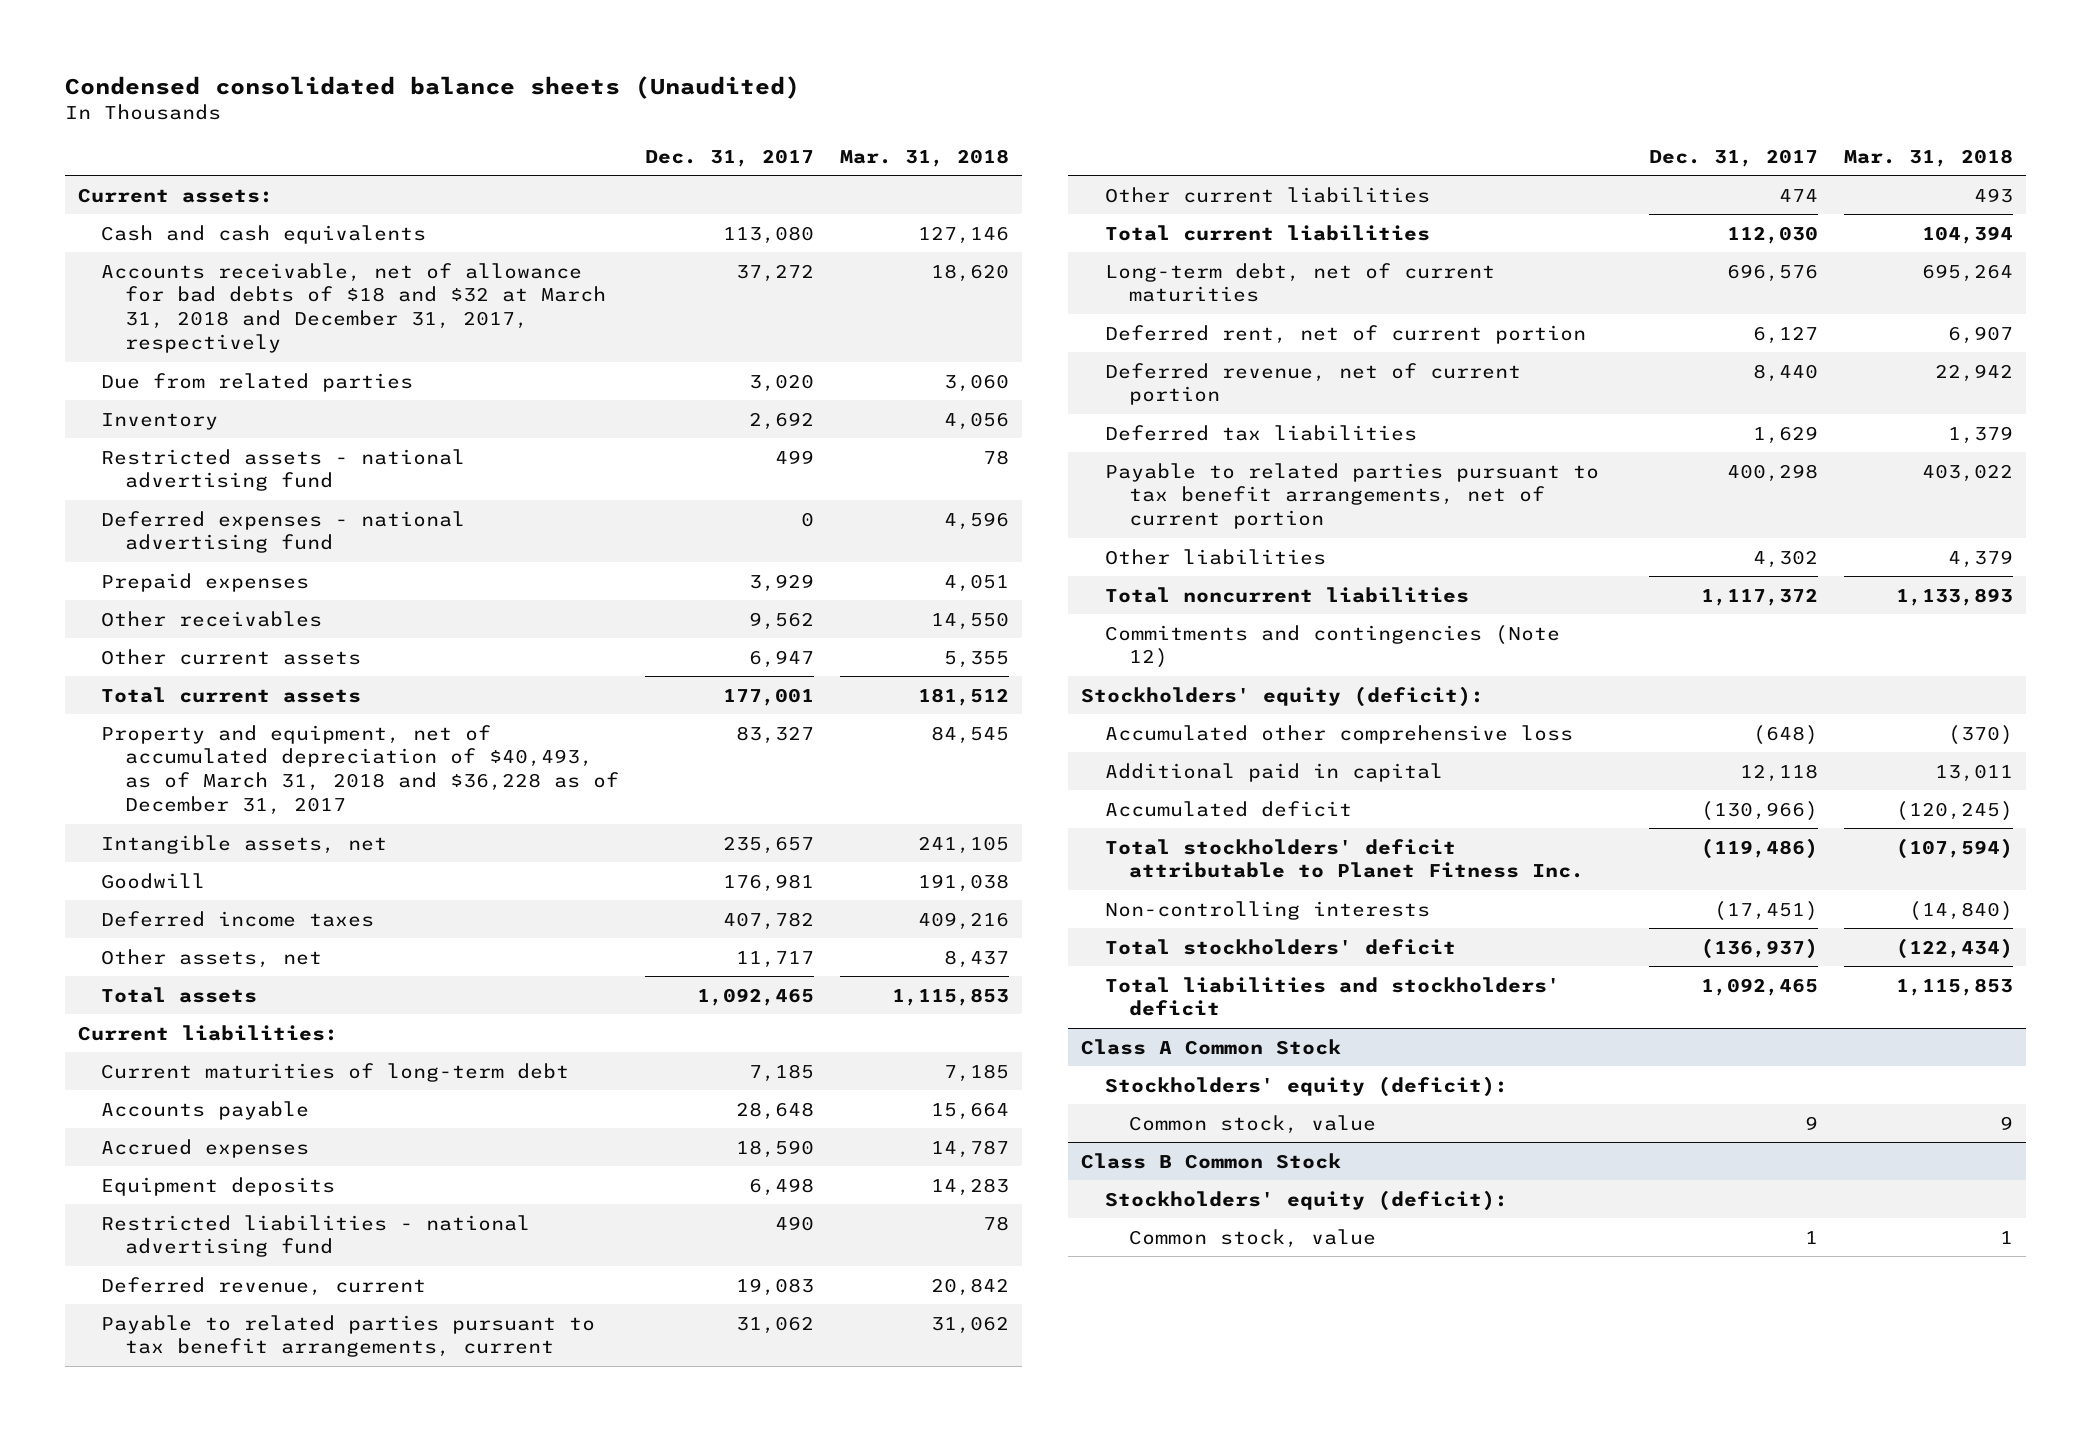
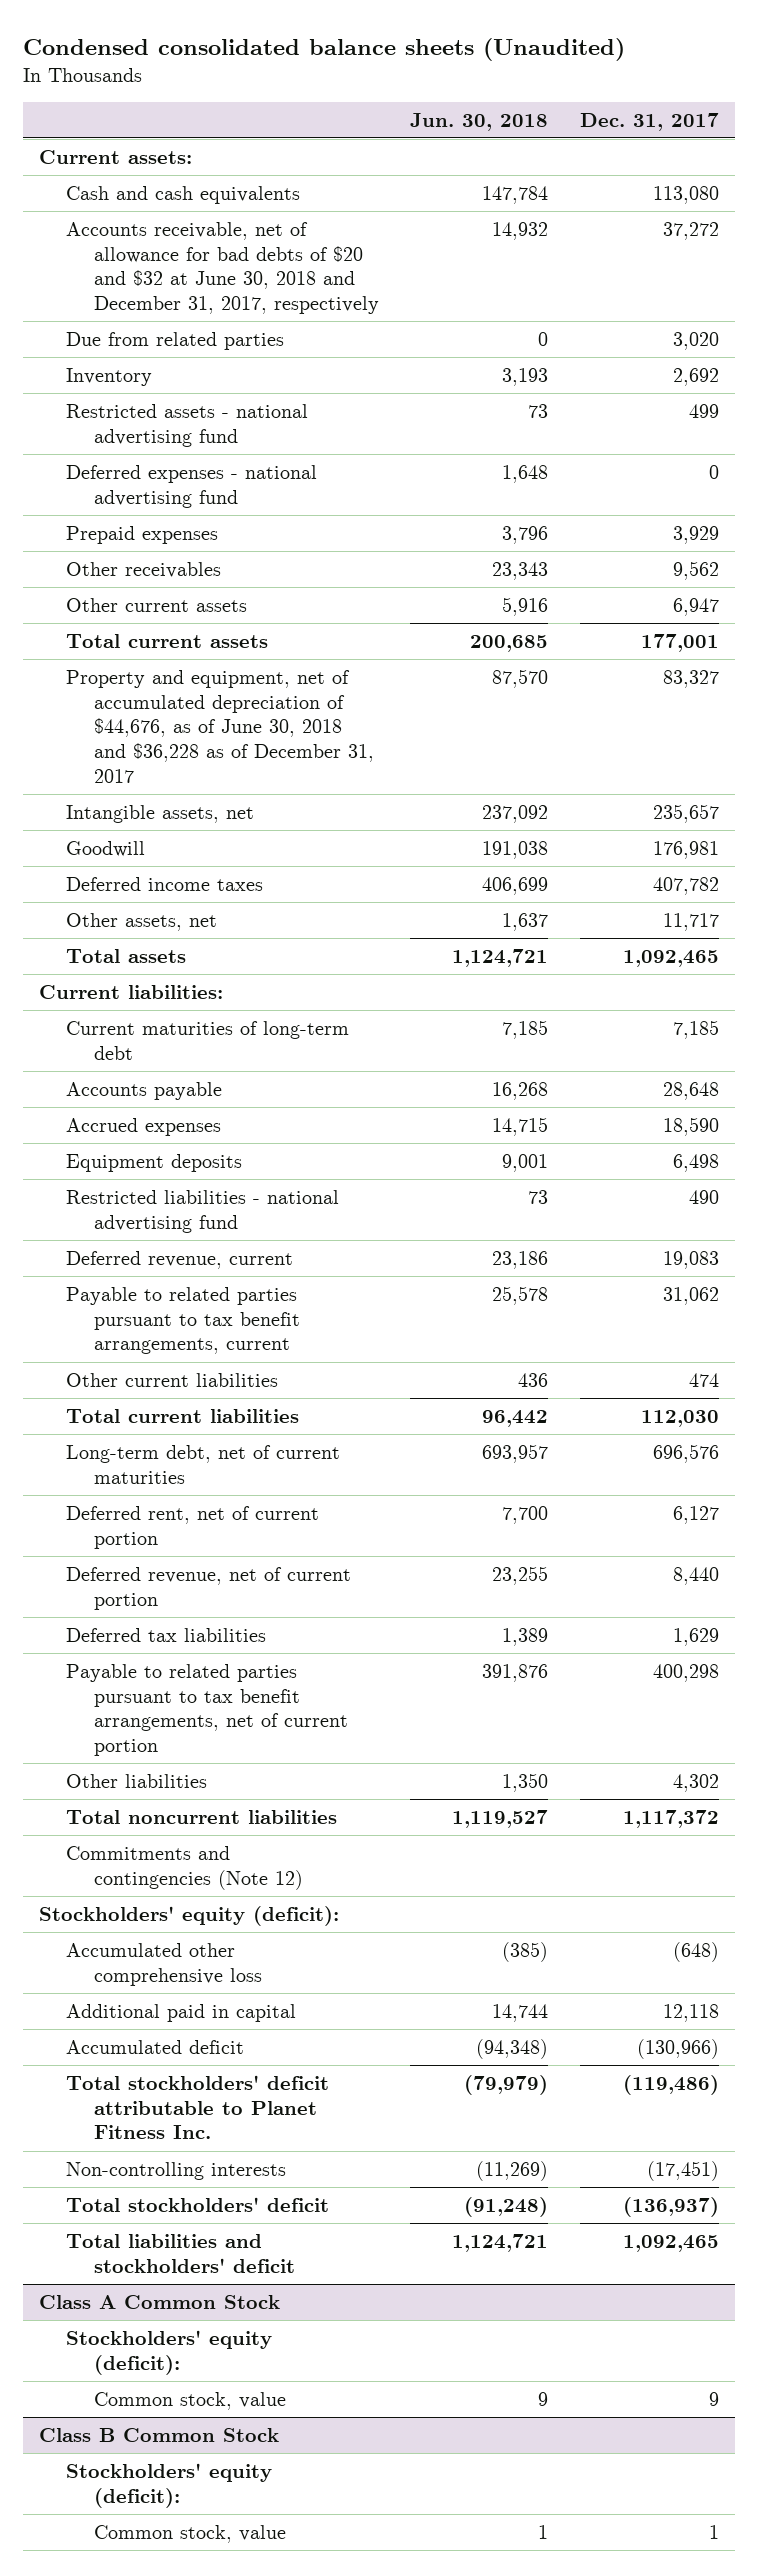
- | Dec. 31, 2017 | Mar. 31, 2018
+ | Jun. 30, 2018 | Dec. 31, 2017
- Accounts receivable, net of allowance for bad debts of $18 and $32 at March 31, 2018 and December 31, 2017, respectively | 37,272 | 18,620
+ Accounts receivable, net of allowance for bad debts of $20 and $32 at June 30, 2018 and December 31, 2017, respectively | 14,932 | 37,272
- Property and equipment, net of accumulated depreciation of $40,493, as of March 31, 2018 and $36,228 as of December 31, 2017 | 83,327 | 84,545
+ Property and equipment, net of accumulated depreciation of $44,676, as of June 30, 2018 and $36,228 as of December 31, 2017 | 87,570 | 83,327

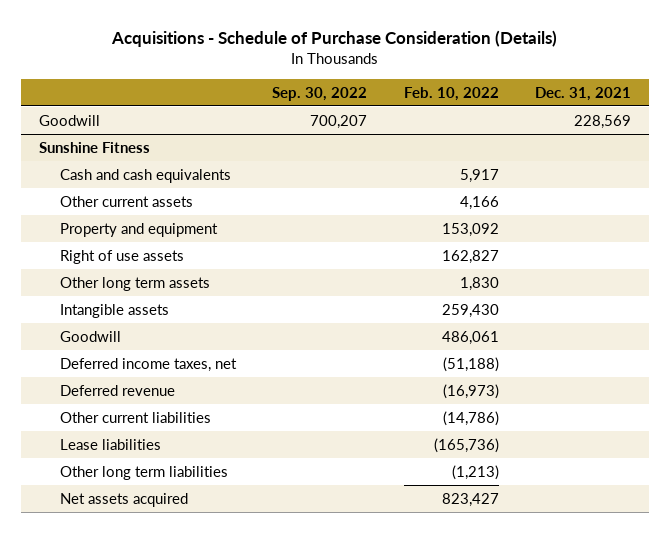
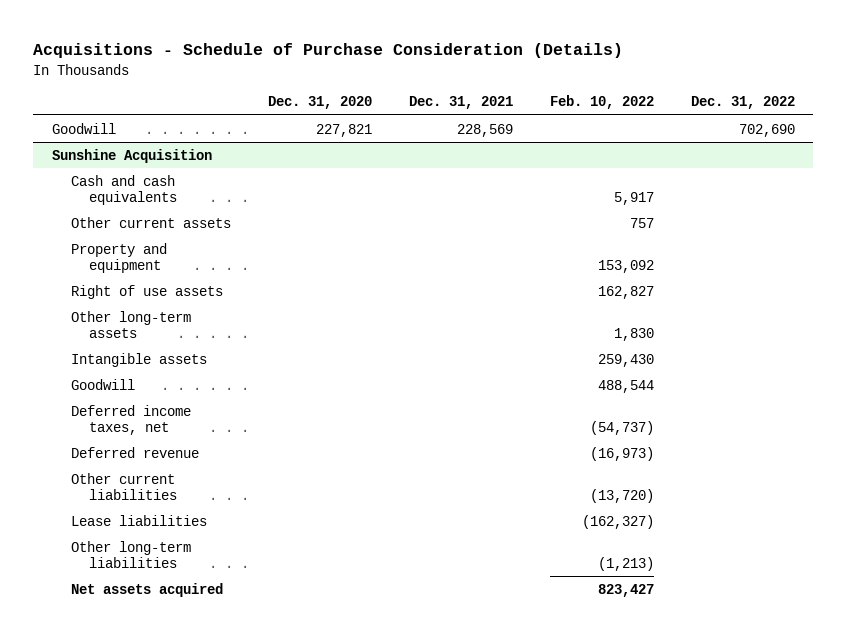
- | Sep. 30, 2022 | Feb. 10, 2022 | Dec. 31, 2021
+ | Dec. 31, 2020 | Dec. 31, 2021 | Feb. 10, 2022 | Dec. 31, 2022
- Sunshine Fitness
+ Sunshine Acquisition
- Other current assets | | 4,166 |
+ Other current assets | | | 757 |
- Other long term assets | | 1,830 |
+ Other long-term assets | | | 1,830 |
- Goodwill | | 486,061 |
- Deferred income taxes, net | | (51,188) |
+ Goodwill | | | 488,544 |
+ Deferred income taxes, net | | | (54,737) |
- Other current liabilities | | (14,786) |
- Lease liabilities | | (165,736) |
- Other long term liabilities | | (1,213) |
+ Other current liabilities | | | (13,720) |
+ Lease liabilities | | | (162,327) |
+ Other long-term liabilities | | | (1,213) |

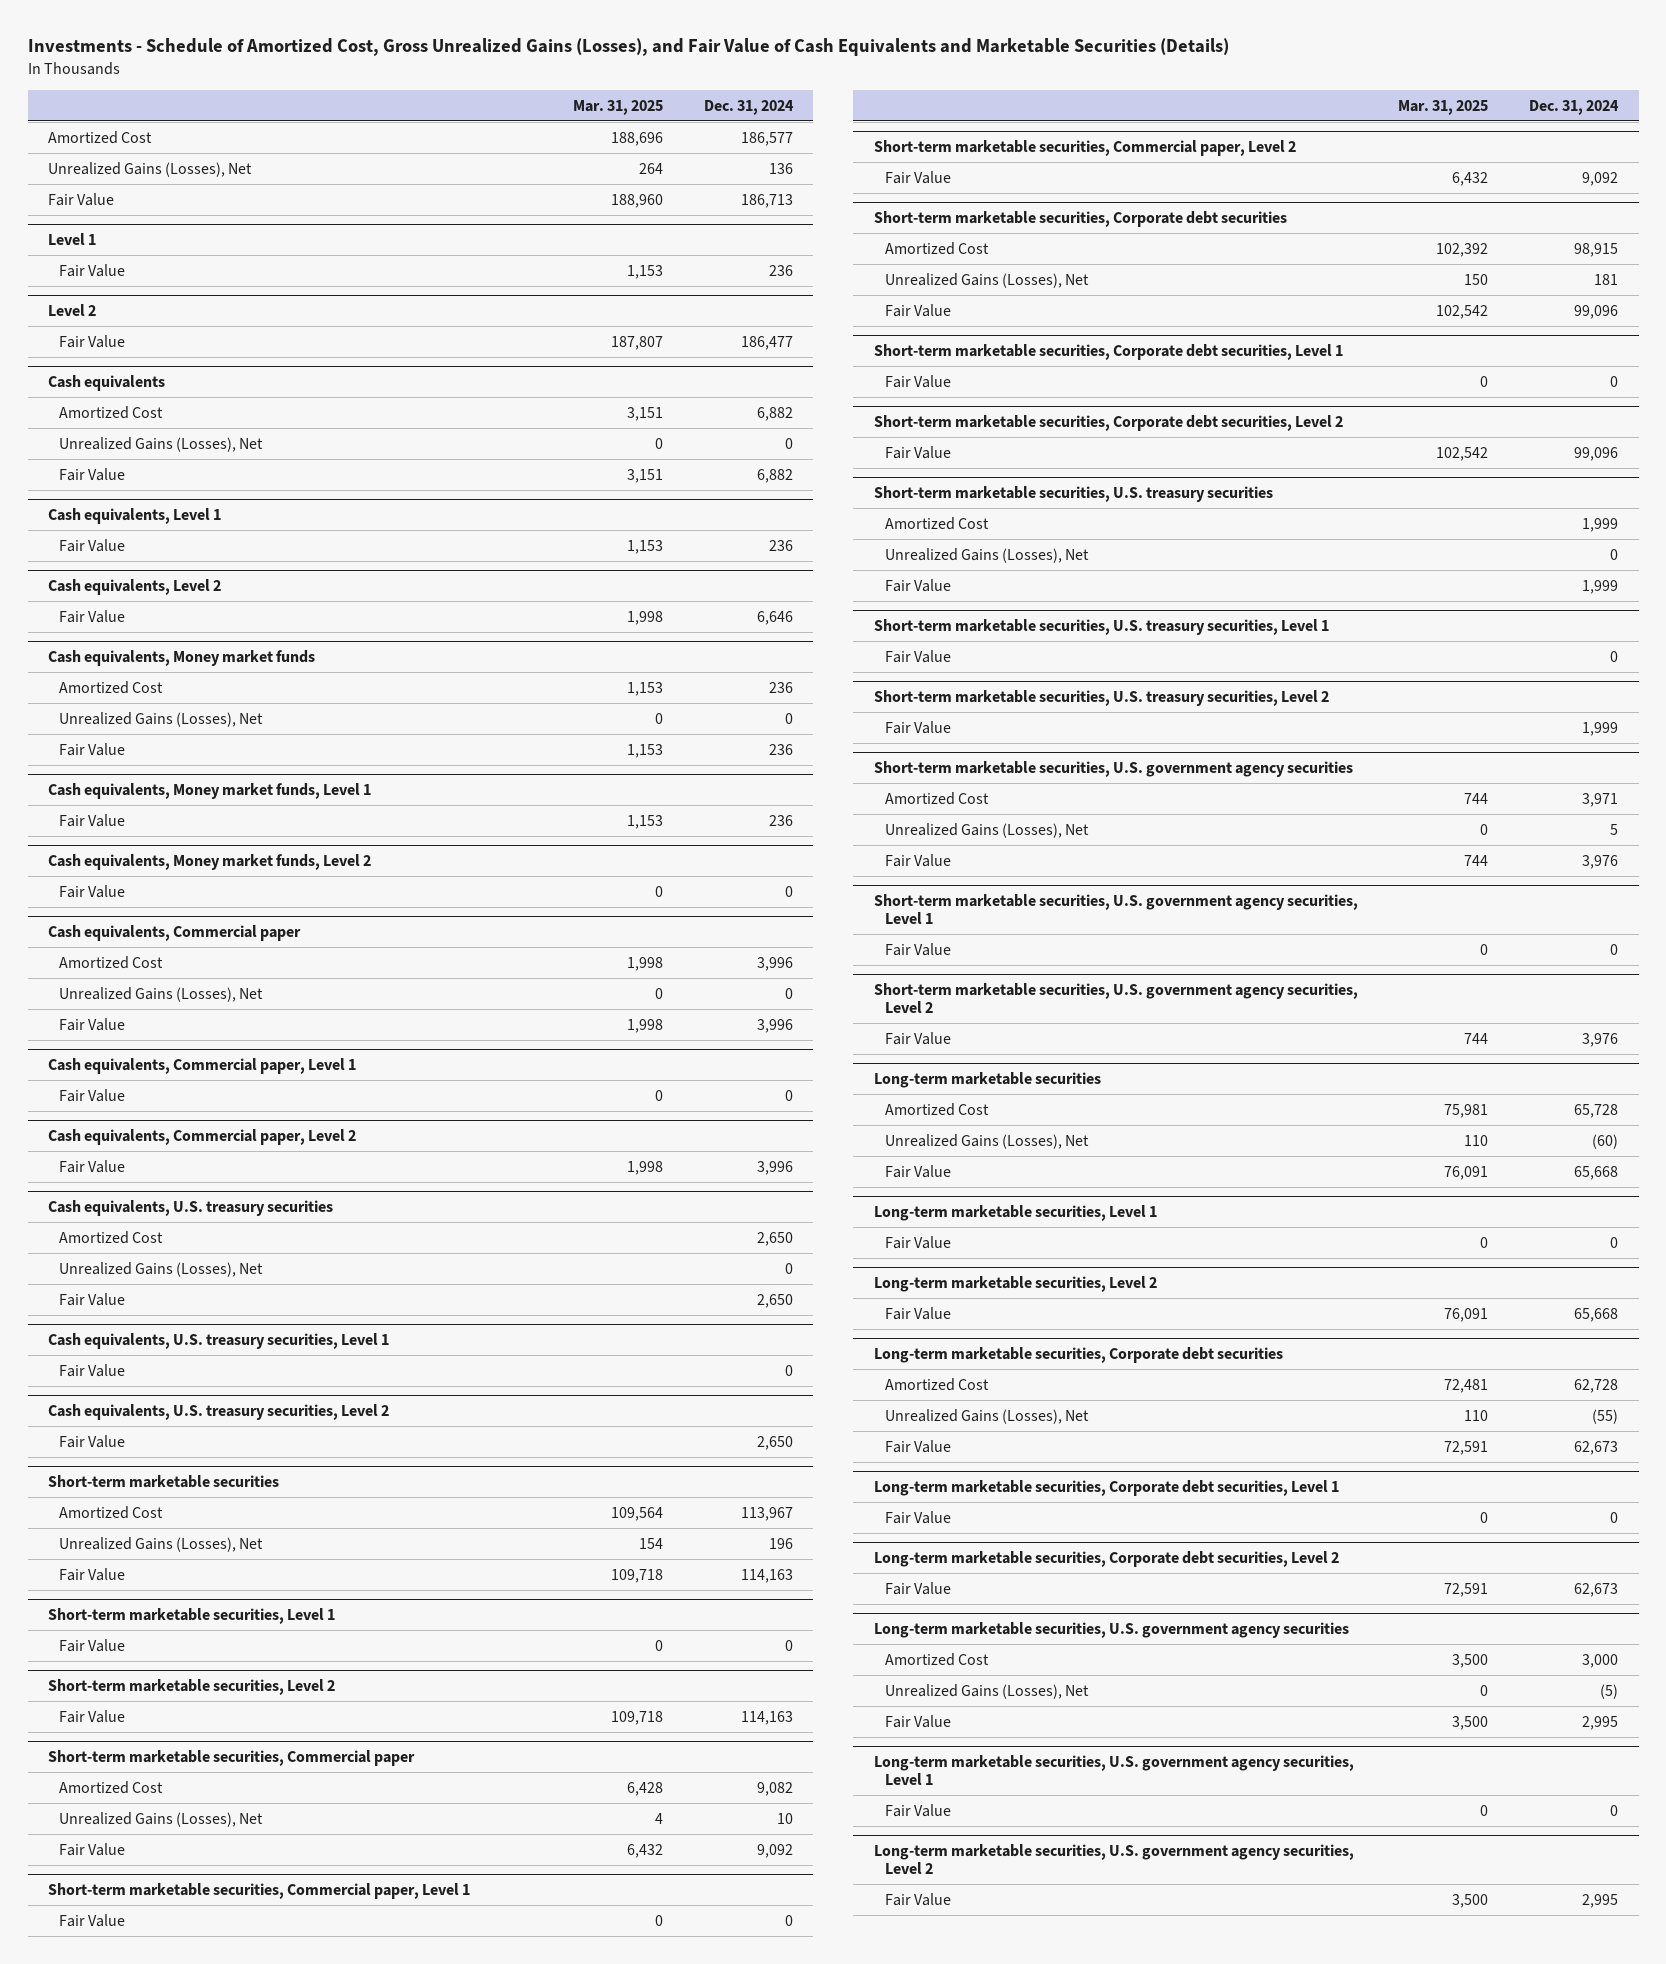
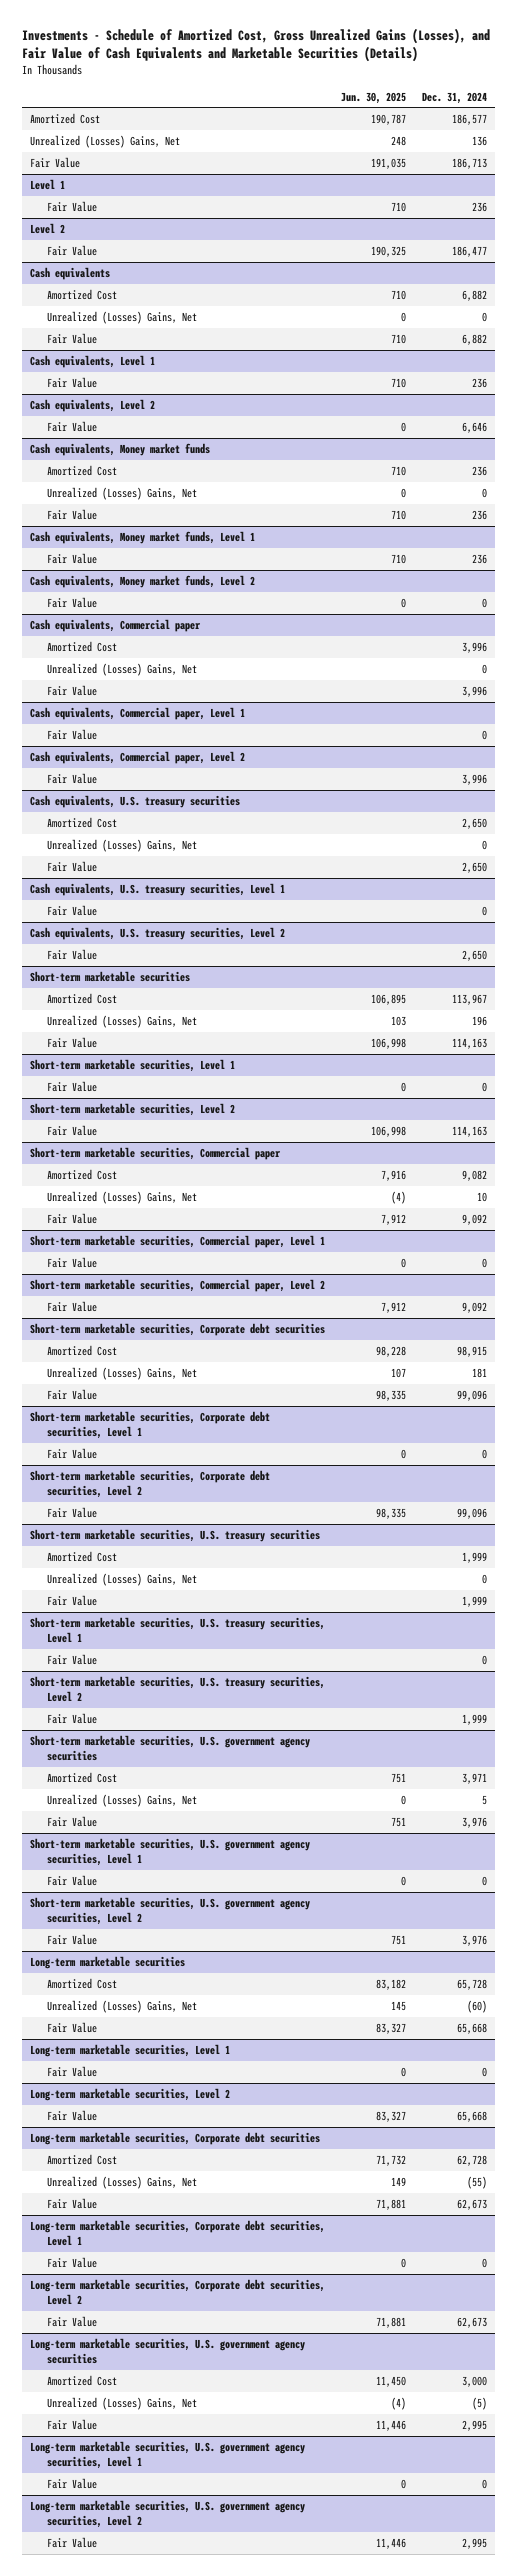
- | Mar. 31, 2025 | Dec. 31, 2024
+ | Jun. 30, 2025 | Dec. 31, 2024
- Unrealized Gains (Losses), Net | 264 | 136
+ Unrealized (Losses) Gains, Net | 248 | 136
@ Cash equivalents
- Unrealized Gains (Losses), Net | 0 | 0
+ Unrealized (Losses) Gains, Net | 0 | 0
@ Cash equivalents, Money market funds
- Unrealized Gains (Losses), Net | 0 | 0
+ Unrealized (Losses) Gains, Net | 0 | 0
@ Cash equivalents, Commercial paper
- Unrealized Gains (Losses), Net | 0 | 0
+ Unrealized (Losses) Gains, Net | | 0
@ Cash equivalents, U.S. treasury securities
- Unrealized Gains (Losses), Net | | 0
+ Unrealized (Losses) Gains, Net | | 0
@ Short-term marketable securities
- Unrealized Gains (Losses), Net | 154 | 196
+ Unrealized (Losses) Gains, Net | 103 | 196
@ Short-term marketable securities, Commercial paper
- Unrealized Gains (Losses), Net | 4 | 10
+ Unrealized (Losses) Gains, Net | (4) | 10
@ Short-term marketable securities, Corporate debt securities
- Unrealized Gains (Losses), Net | 150 | 181
+ Unrealized (Losses) Gains, Net | 107 | 181
@ Short-term marketable securities, U.S. treasury securities
- Unrealized Gains (Losses), Net | | 0
+ Unrealized (Losses) Gains, Net | | 0
@ Short-term marketable securities, U.S. government agency securities
- Unrealized Gains (Losses), Net | 0 | 5
+ Unrealized (Losses) Gains, Net | 0 | 5
@ Long-term marketable securities
- Unrealized Gains (Losses), Net | 110 | (60)
+ Unrealized (Losses) Gains, Net | 145 | (60)
@ Long-term marketable securities, Corporate debt securities
- Unrealized Gains (Losses), Net | 110 | (55)
+ Unrealized (Losses) Gains, Net | 149 | (55)
@ Long-term marketable securities, U.S. government agency securities
- Unrealized Gains (Losses), Net | 0 | (5)
+ Unrealized (Losses) Gains, Net | (4) | (5)

